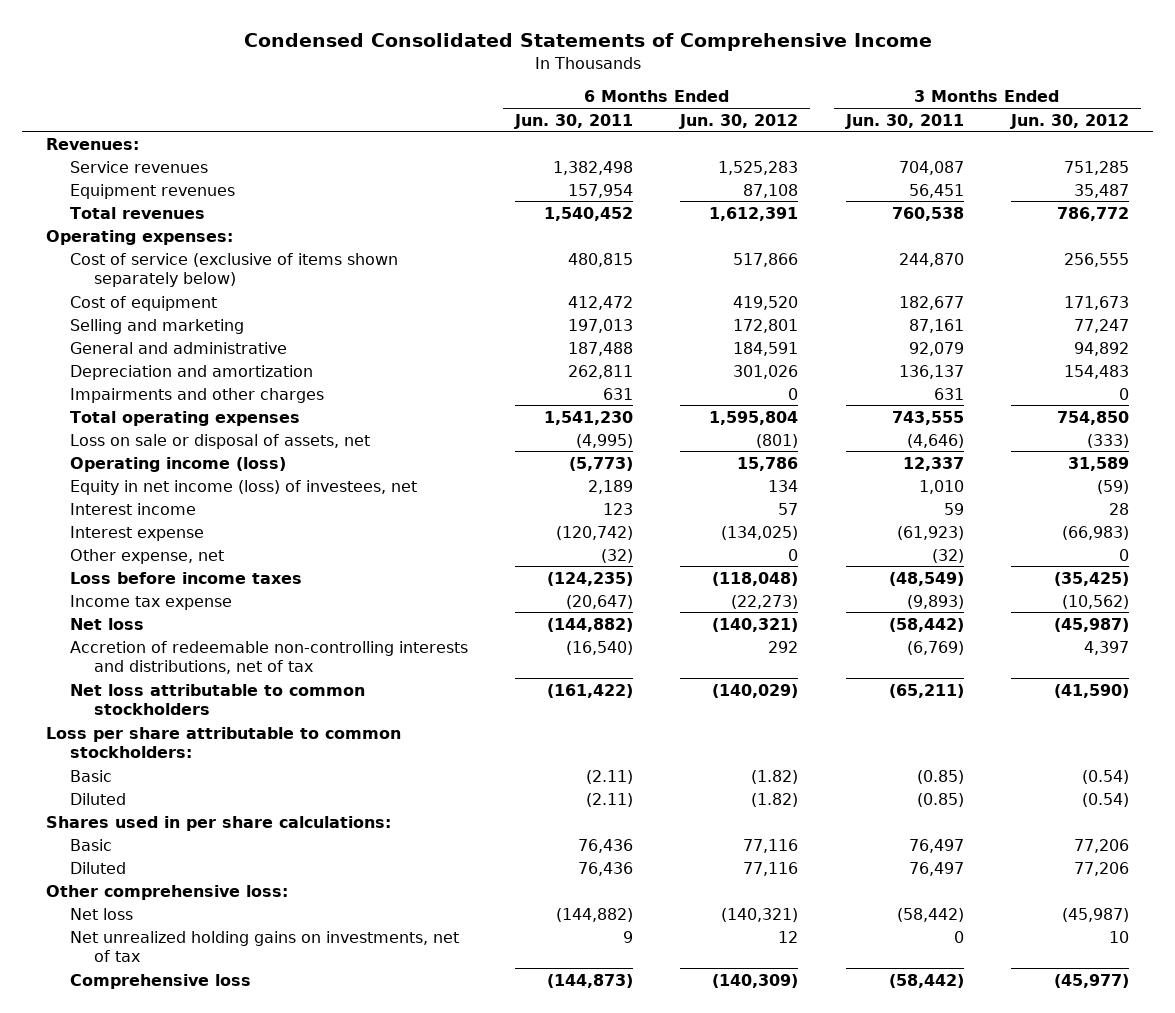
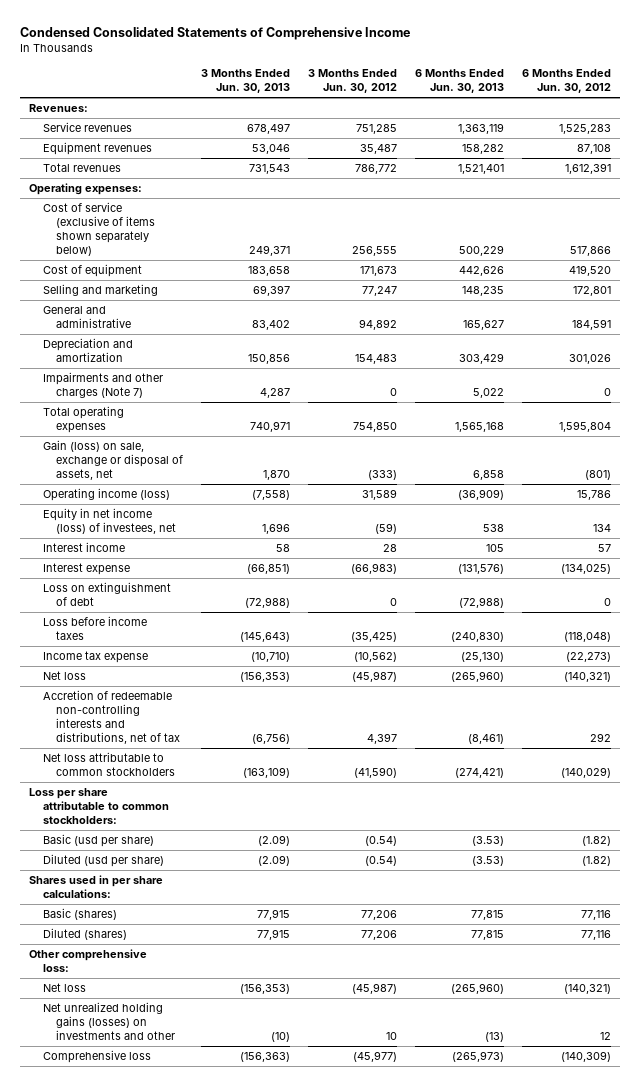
- | 6 Months Ended Jun. 30, 2011 | 6 Months Ended Jun. 30, 2012 | 3 Months Ended Jun. 30, 2011 | 3 Months Ended Jun. 30, 2012
+ | 3 Months Ended Jun. 30, 2013 | 3 Months Ended Jun. 30, 2012 | 6 Months Ended Jun. 30, 2013 | 6 Months Ended Jun. 30, 2012
- Impairments and other charges | 631 | 0 | 631 | 0
+ Impairments and other charges (Note 7) | 4,287 | 0 | 5,022 | 0
- Loss on sale or disposal of assets, net | (4,995) | (801) | (4,646) | (333)
+ Gain (loss) on sale, exchange or disposal of assets, net | 1,870 | (333) | 6,858 | (801)
- Other expense, net | (32) | 0 | (32) | 0
+ Loss on extinguishment of debt | (72,988) | 0 | (72,988) | 0
- Basic | (2.11) | (1.82) | (0.85) | (0.54)
- Diluted | (2.11) | (1.82) | (0.85) | (0.54)
+ Basic (usd per share) | (2.09) | (0.54) | (3.53) | (1.82)
+ Diluted (usd per share) | (2.09) | (0.54) | (3.53) | (1.82)
- Basic | 76,436 | 77,116 | 76,497 | 77,206
- Diluted | 76,436 | 77,116 | 76,497 | 77,206
+ Basic (shares) | 77,915 | 77,206 | 77,815 | 77,116
+ Diluted (shares) | 77,915 | 77,206 | 77,815 | 77,116
- Net unrealized holding gains on investments, net of tax | 9 | 12 | 0 | 10
+ Net unrealized holding gains (losses) on investments and other | (10) | 10 | (13) | 12

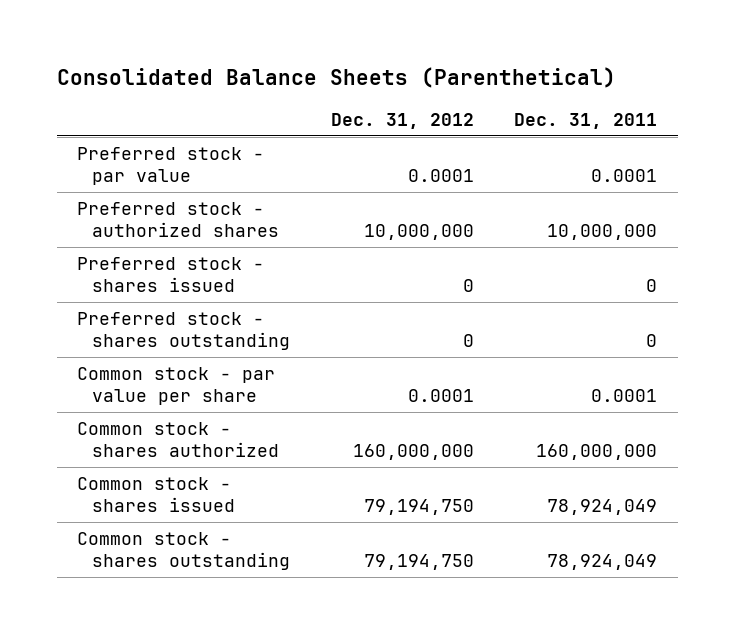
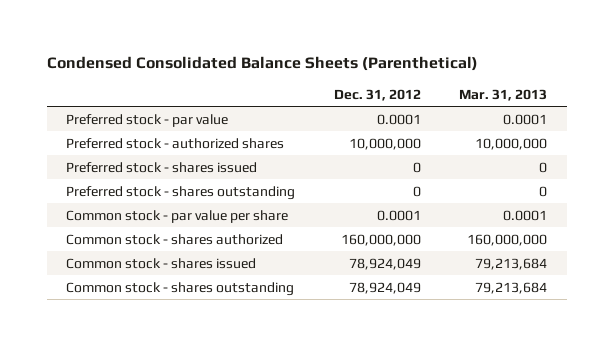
- Consolidated Balance Sheets (Parenthetical)
+ Condensed Consolidated Balance Sheets (Parenthetical)
- | Dec. 31, 2012 | Dec. 31, 2011
+ | Dec. 31, 2012 | Mar. 31, 2013
- Common stock - shares issued | 79,194,750 | 78,924,049
- Common stock - shares outstanding | 79,194,750 | 78,924,049
+ Common stock - shares issued | 78,924,049 | 79,213,684
+ Common stock - shares outstanding | 78,924,049 | 79,213,684

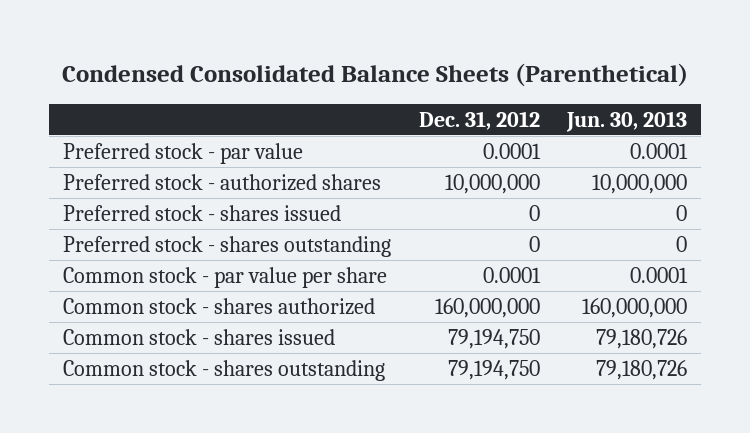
- | Dec. 31, 2012 | Mar. 31, 2013
+ | Dec. 31, 2012 | Jun. 30, 2013
- Common stock - shares issued | 78,924,049 | 79,213,684
- Common stock - shares outstanding | 78,924,049 | 79,213,684
+ Common stock - shares issued | 79,194,750 | 79,180,726
+ Common stock - shares outstanding | 79,194,750 | 79,180,726

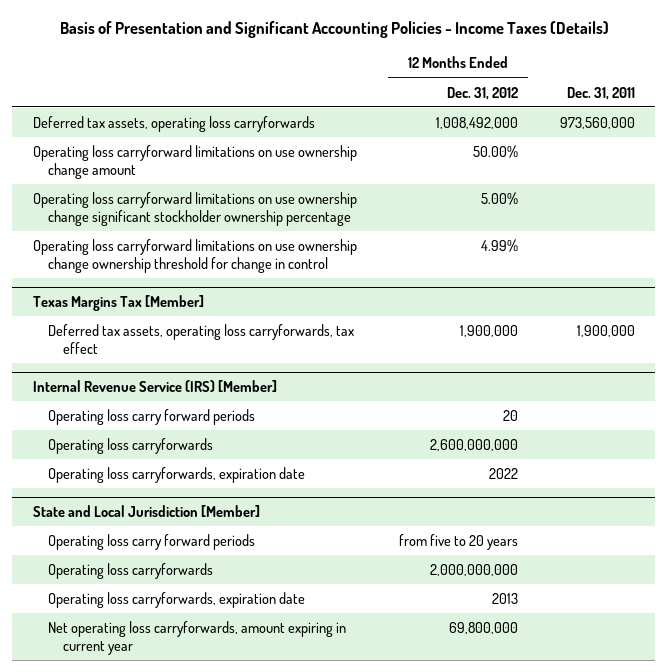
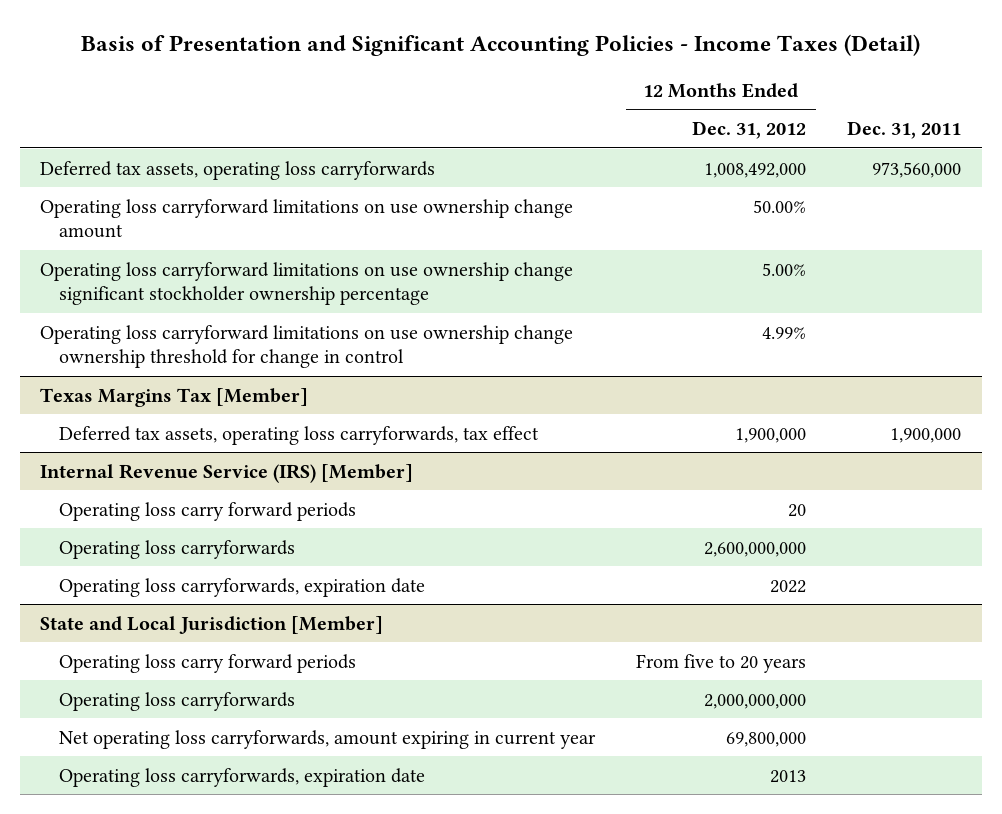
- Basis of Presentation and Significant Accounting Policies - Income Taxes (Details)
+ Basis of Presentation and Significant Accounting Policies - Income Taxes (Detail)
@ State and Local Jurisdiction [Member]
- Operating loss carry forward periods | from five to 20 years |
+ Operating loss carry forward periods | From five to 20 years |
moved down: Operating loss carryforwards, expiration date | 2013 |

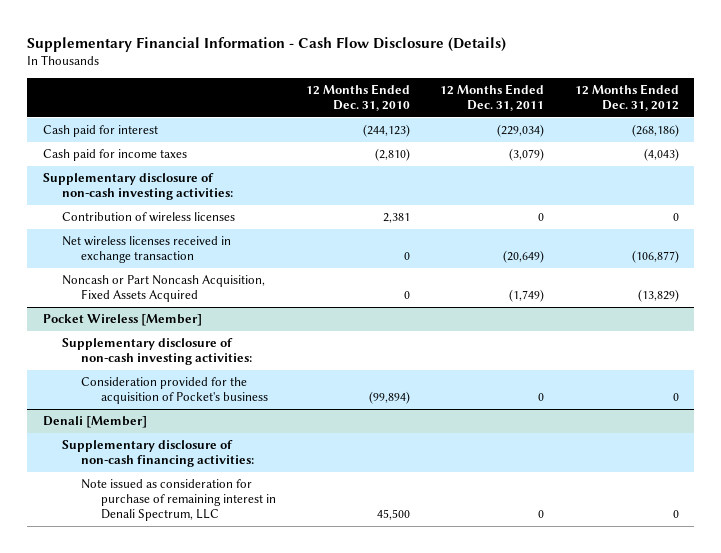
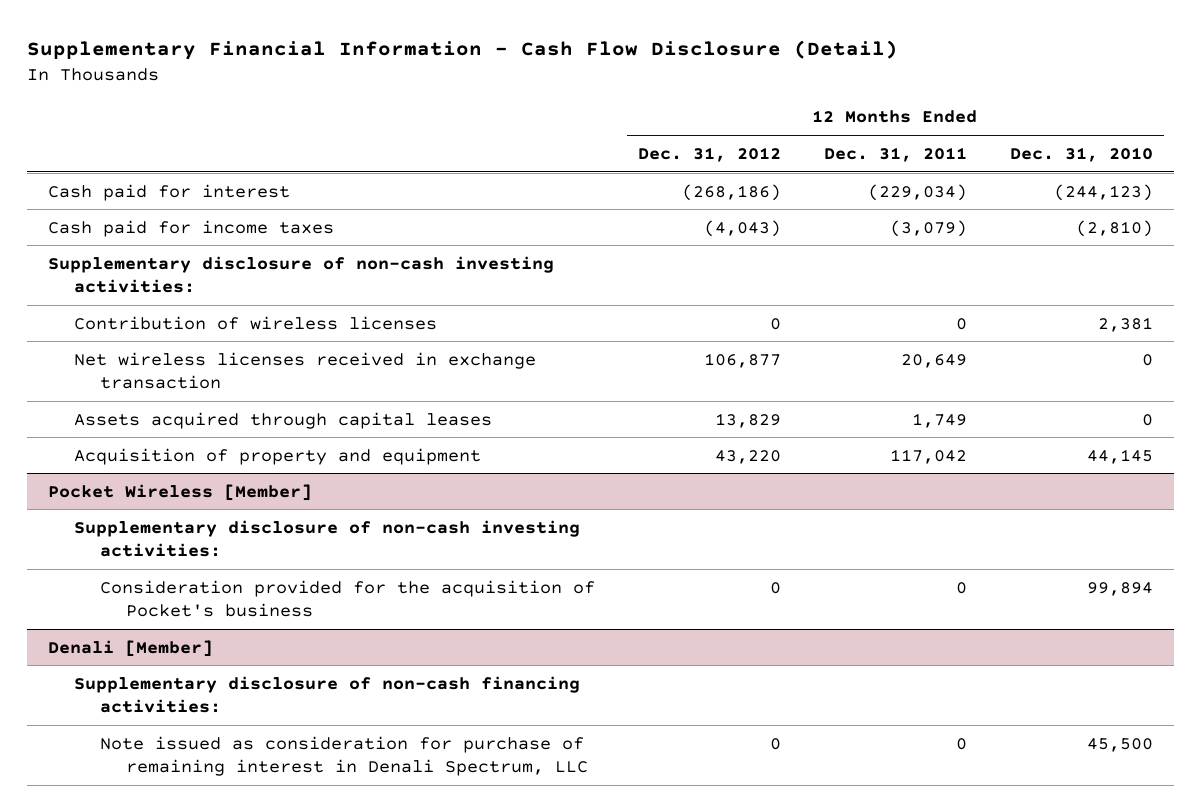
- Supplementary Financial Information - Cash Flow Disclosure (Details)
+ Supplementary Financial Information - Cash Flow Disclosure (Detail)
- | 12 Months Ended Dec. 31, 2010 | 12 Months Ended Dec. 31, 2011 | 12 Months Ended Dec. 31, 2012
+ | 12 Months Ended Dec. 31, 2012 | 12 Months Ended Dec. 31, 2011 | 12 Months Ended Dec. 31, 2010
- Net wireless licenses received in exchange transaction | 0 | (20,649) | (106,877)
- Noncash or Part Noncash Acquisition, Fixed Assets Acquired | 0 | (1,749) | (13,829)
+ Net wireless licenses received in exchange transaction | 106,877 | 20,649 | 0
+ Assets acquired through capital leases | 13,829 | 1,749 | 0
+ Acquisition of property and equipment | 43,220 | 117,042 | 44,145
@ Pocket Wireless [Member]
- Consideration provided for the acquisition of Pocket's business | (99,894) | 0 | 0
+ Consideration provided for the acquisition of Pocket's business | 0 | 0 | 99,894

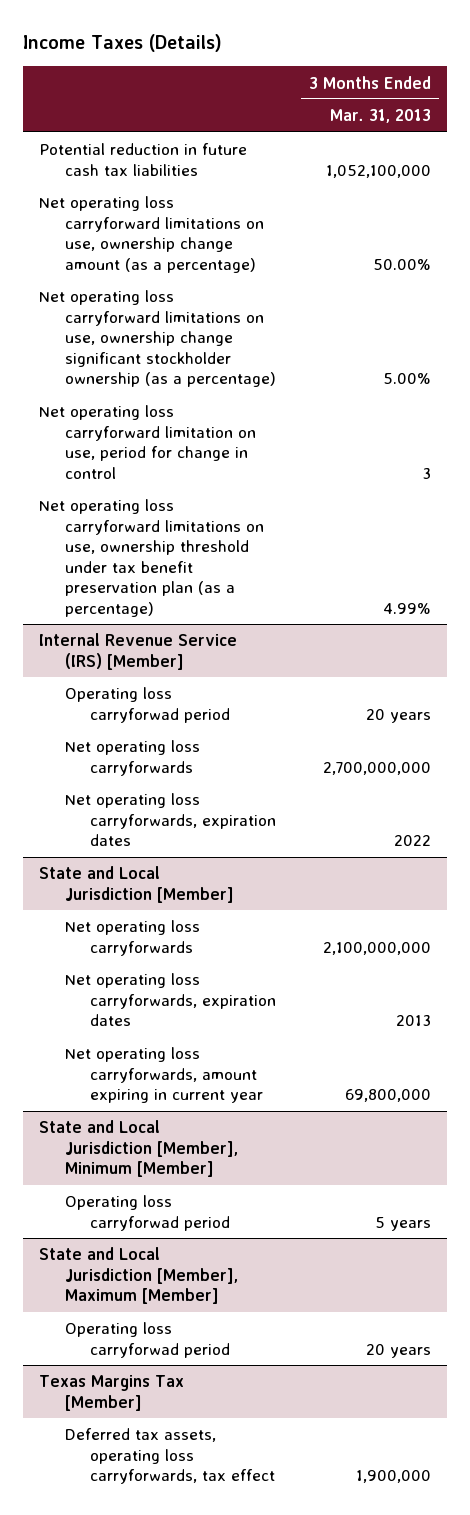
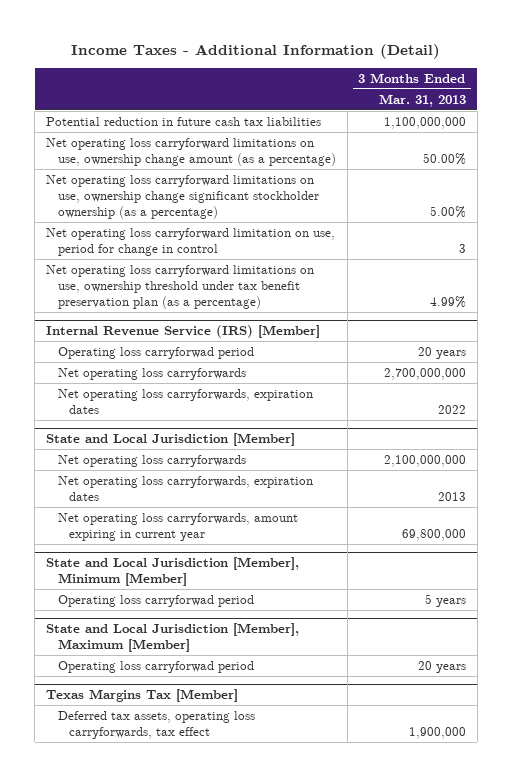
- Income Taxes (Details)
+ Income Taxes - Additional Information (Detail)
- Potential reduction in future cash tax liabilities | 1,052,100,000
+ Potential reduction in future cash tax liabilities | 1,100,000,000

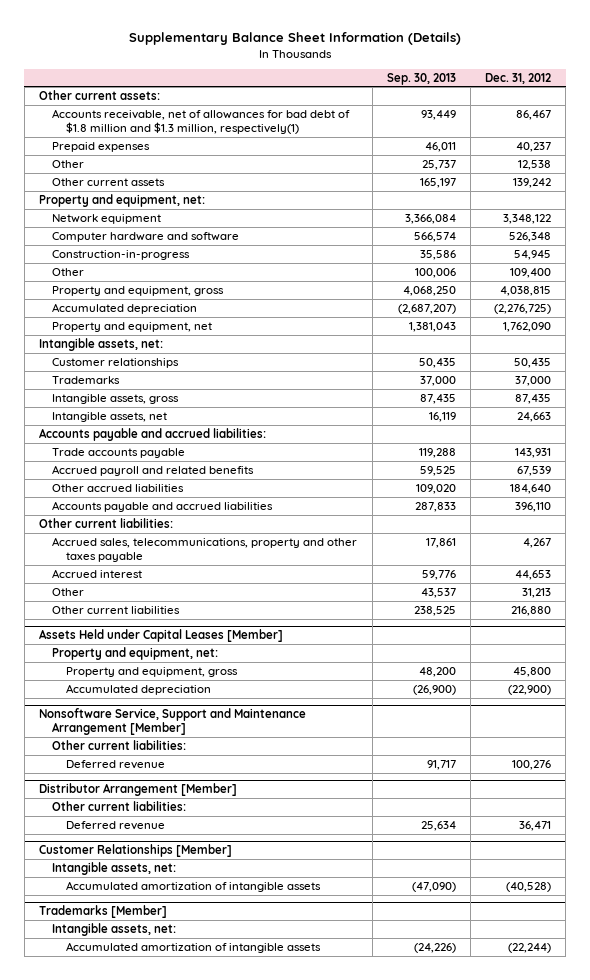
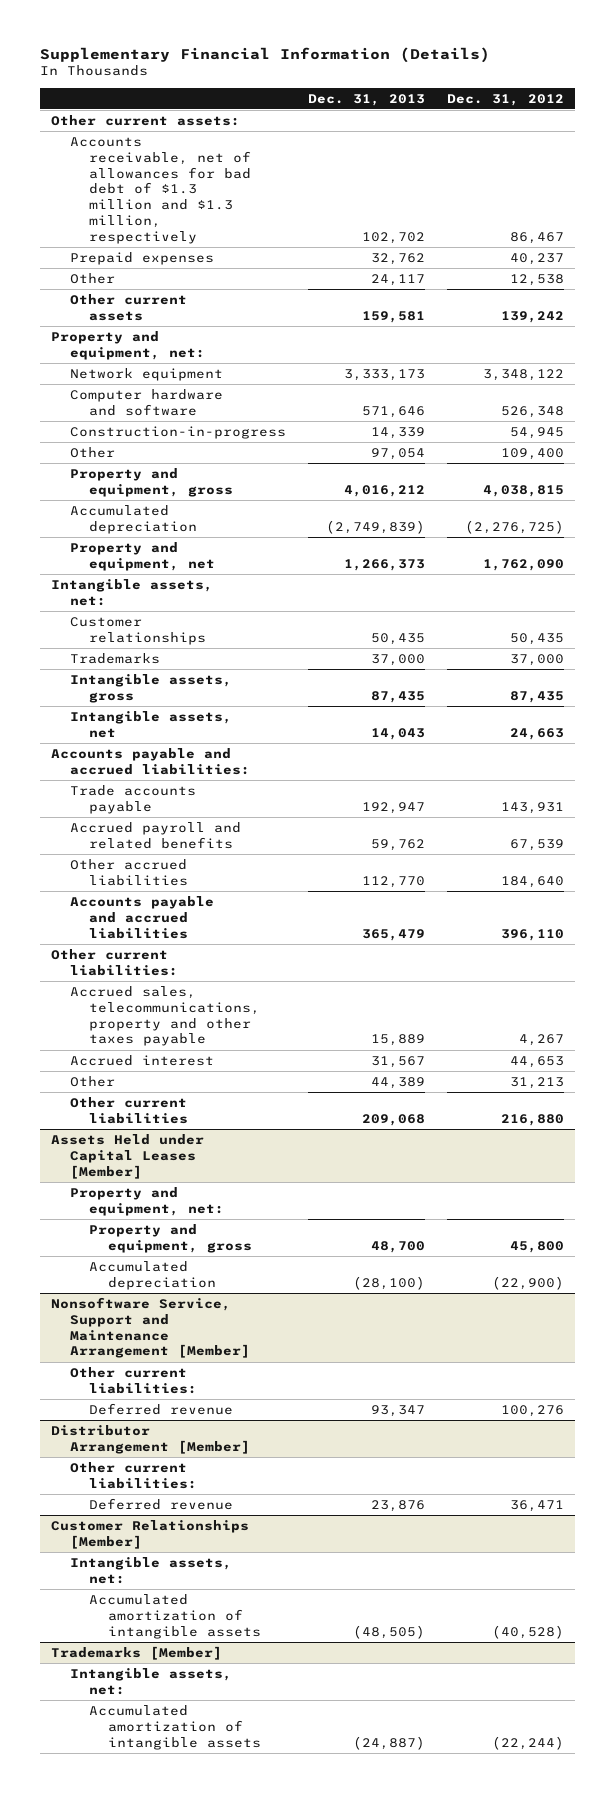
- Supplementary Balance Sheet Information (Details)
+ Supplementary Financial Information (Details)
- | Sep. 30, 2013 | Dec. 31, 2012
+ | Dec. 31, 2013 | Dec. 31, 2012
- Accounts receivable, net of allowances for bad debt of $1.8 million and $1.3 million, respectively(1) | 93,449 | 86,467
+ Accounts receivable, net of allowances for bad debt of $1.3 million and $1.3 million, respectively | 102,702 | 86,467

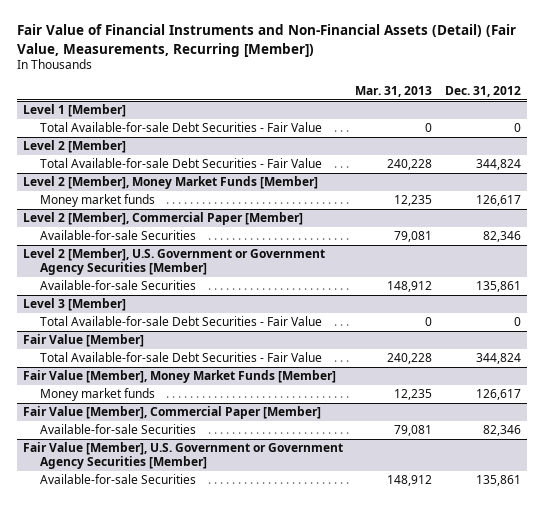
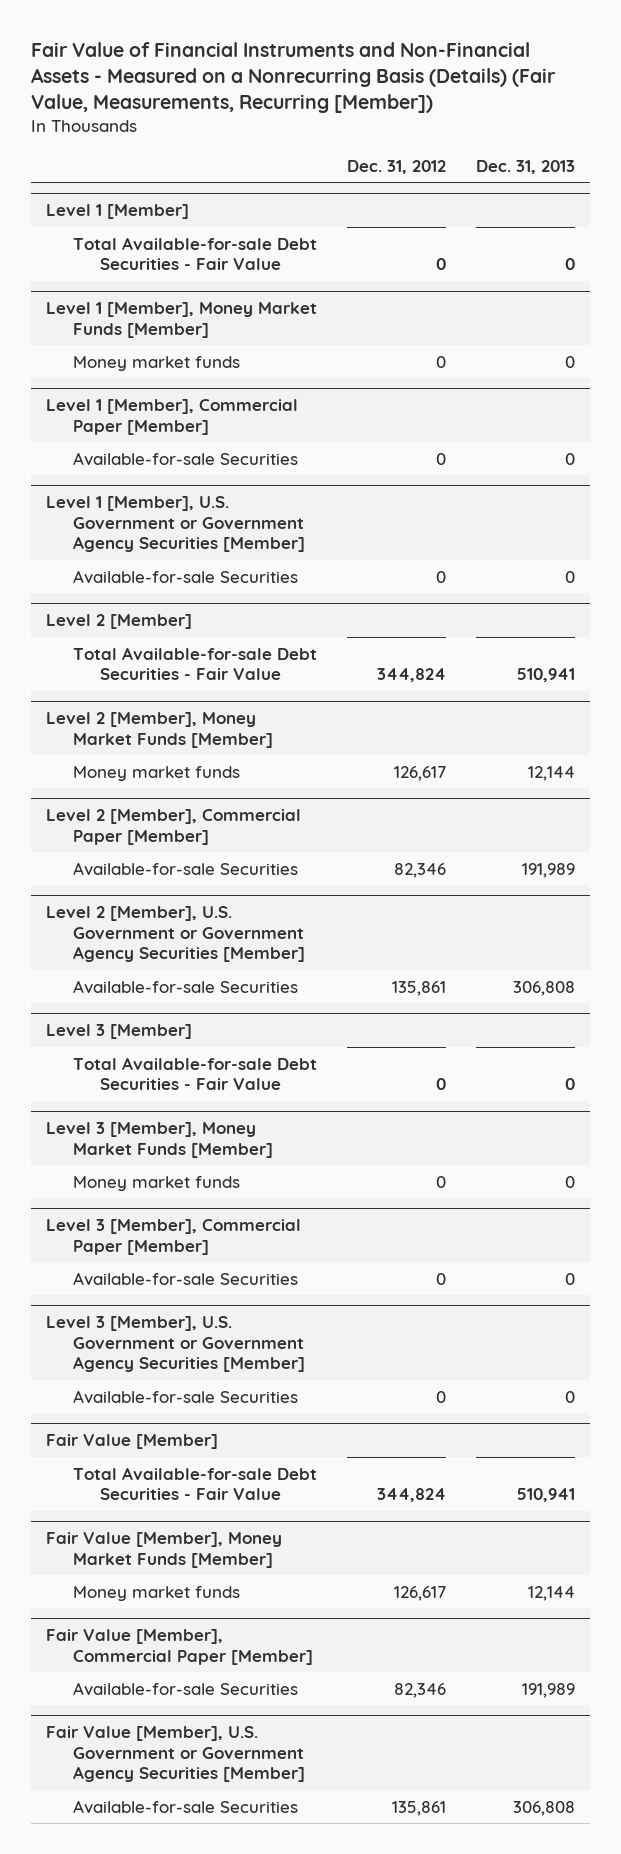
- Fair Value of Financial Instruments and Non-Financial Assets (Detail) (Fair Value, Measurements, Recurring [Member])
+ Fair Value of Financial Instruments and Non-Financial Assets - Measured on a Nonrecurring Basis (Details) (Fair Value, Measurements, Recurring [Member])
- | Mar. 31, 2013 | Dec. 31, 2012
+ | Dec. 31, 2012 | Dec. 31, 2013
+ Level 1 [Member], Money Market Funds [Member]
+ Money market funds | 0 | 0
+ Level 1 [Member], Commercial Paper [Member]
+ Available-for-sale Securities | 0 | 0
+ Level 1 [Member], U.S. Government or Government Agency Securities [Member]
+ Available-for-sale Securities | 0 | 0
+ Level 3 [Member], Money Market Funds [Member]
+ Money market funds | 0 | 0
+ Level 3 [Member], Commercial Paper [Member]
+ Available-for-sale Securities | 0 | 0
+ Level 3 [Member], U.S. Government or Government Agency Securities [Member]
+ Available-for-sale Securities | 0 | 0

